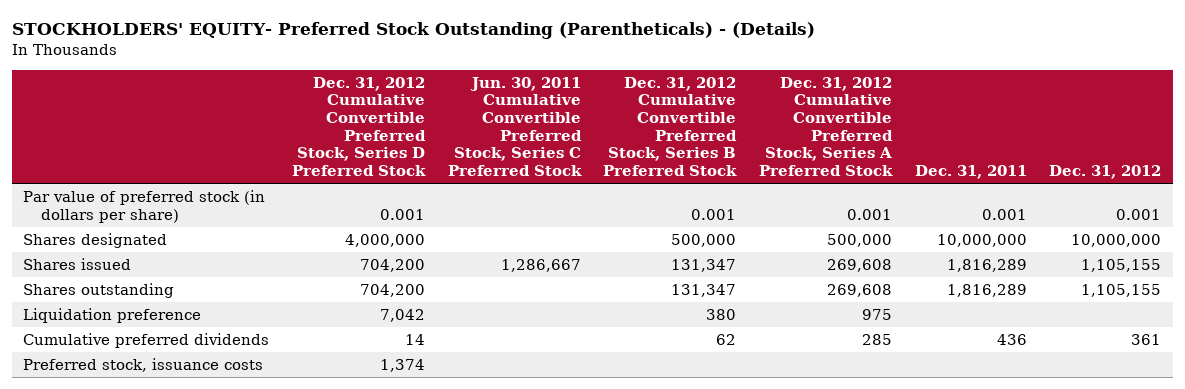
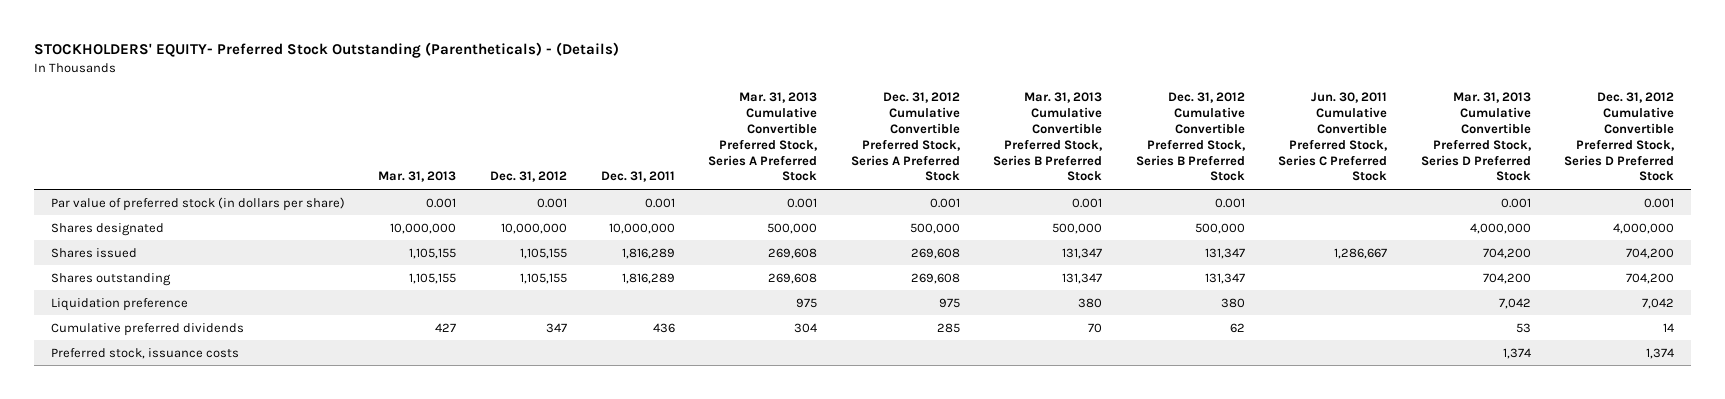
- | Dec. 31, 2012 Cumulative Convertible Preferred Stock, Series D Preferred Stock | Jun. 30, 2011 Cumulative Convertible Preferred Stock, Series C Preferred Stock | Dec. 31, 2012 Cumulative Convertible Preferred Stock, Series B Preferred Stock | Dec. 31, 2012 Cumulative Convertible Preferred Stock, Series A Preferred Stock | Dec. 31, 2011 | Dec. 31, 2012
+ | Mar. 31, 2013 | Dec. 31, 2012 | Dec. 31, 2011 | Mar. 31, 2013 Cumulative Convertible Preferred Stock, Series A Preferred Stock | Dec. 31, 2012 Cumulative Convertible Preferred Stock, Series A Preferred Stock | Mar. 31, 2013 Cumulative Convertible Preferred Stock, Series B Preferred Stock | Dec. 31, 2012 Cumulative Convertible Preferred Stock, Series B Preferred Stock | Jun. 30, 2011 Cumulative Convertible Preferred Stock, Series C Preferred Stock | Mar. 31, 2013 Cumulative Convertible Preferred Stock, Series D Preferred Stock | Dec. 31, 2012 Cumulative Convertible Preferred Stock, Series D Preferred Stock
- Cumulative preferred dividends | 14 | | 62 | 285 | 436 | 361
+ Cumulative preferred dividends | 427 | 347 | 436 | 304 | 285 | 70 | 62 | | 53 | 14

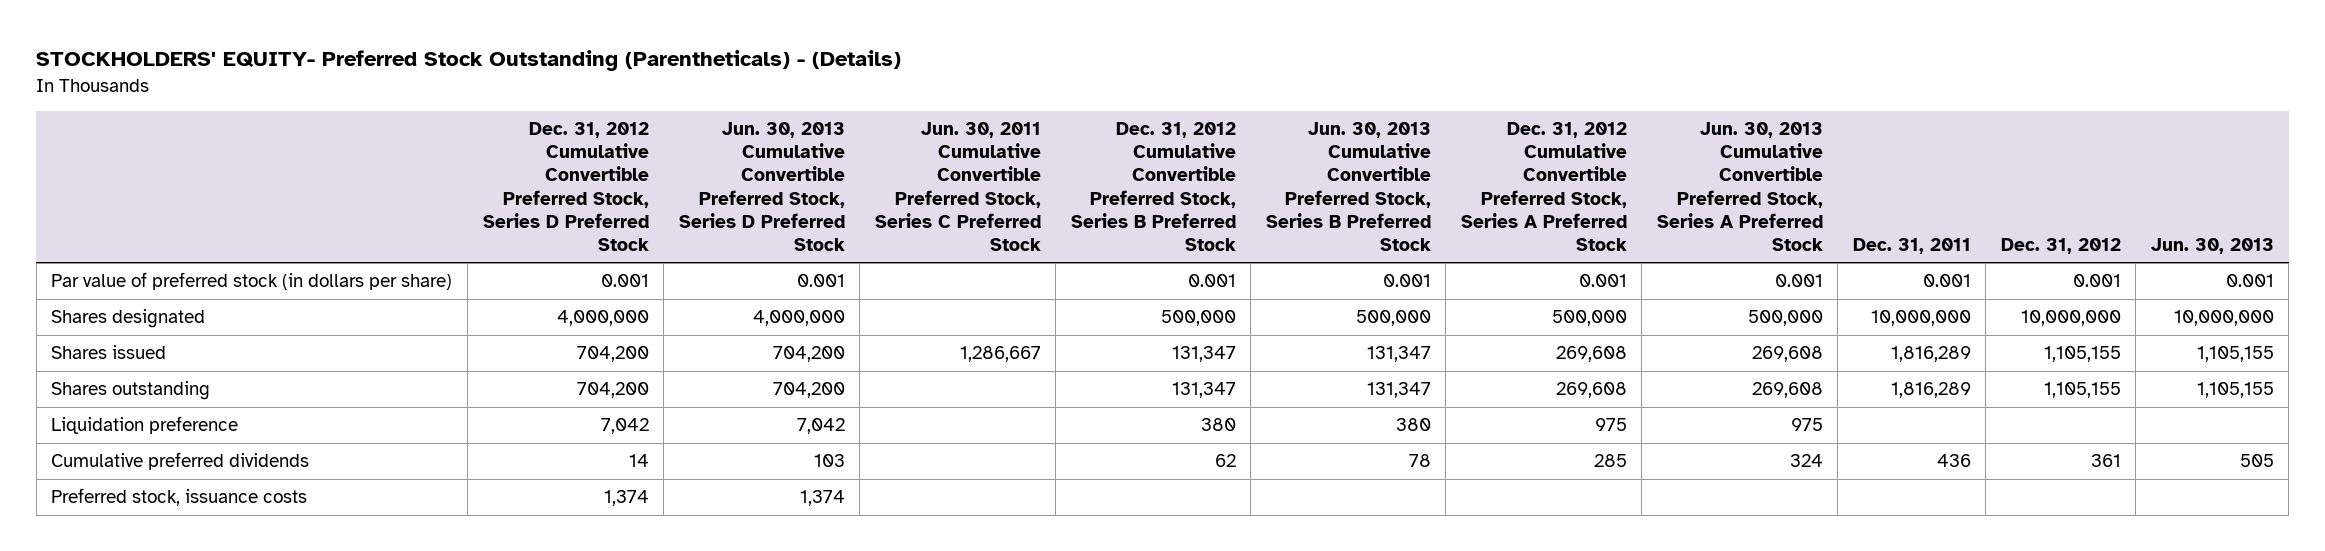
- | Mar. 31, 2013 | Dec. 31, 2012 | Dec. 31, 2011 | Mar. 31, 2013 Cumulative Convertible Preferred Stock, Series A Preferred Stock | Dec. 31, 2012 Cumulative Convertible Preferred Stock, Series A Preferred Stock | Mar. 31, 2013 Cumulative Convertible Preferred Stock, Series B Preferred Stock | Dec. 31, 2012 Cumulative Convertible Preferred Stock, Series B Preferred Stock | Jun. 30, 2011 Cumulative Convertible Preferred Stock, Series C Preferred Stock | Mar. 31, 2013 Cumulative Convertible Preferred Stock, Series D Preferred Stock | Dec. 31, 2012 Cumulative Convertible Preferred Stock, Series D Preferred Stock
+ | Dec. 31, 2012 Cumulative Convertible Preferred Stock, Series D Preferred Stock | Jun. 30, 2013 Cumulative Convertible Preferred Stock, Series D Preferred Stock | Jun. 30, 2011 Cumulative Convertible Preferred Stock, Series C Preferred Stock | Dec. 31, 2012 Cumulative Convertible Preferred Stock, Series B Preferred Stock | Jun. 30, 2013 Cumulative Convertible Preferred Stock, Series B Preferred Stock | Dec. 31, 2012 Cumulative Convertible Preferred Stock, Series A Preferred Stock | Jun. 30, 2013 Cumulative Convertible Preferred Stock, Series A Preferred Stock | Dec. 31, 2011 | Dec. 31, 2012 | Jun. 30, 2013
- Cumulative preferred dividends | 427 | 347 | 436 | 304 | 285 | 70 | 62 | | 53 | 14
+ Cumulative preferred dividends | 14 | 103 | | 62 | 78 | 285 | 324 | 436 | 361 | 505

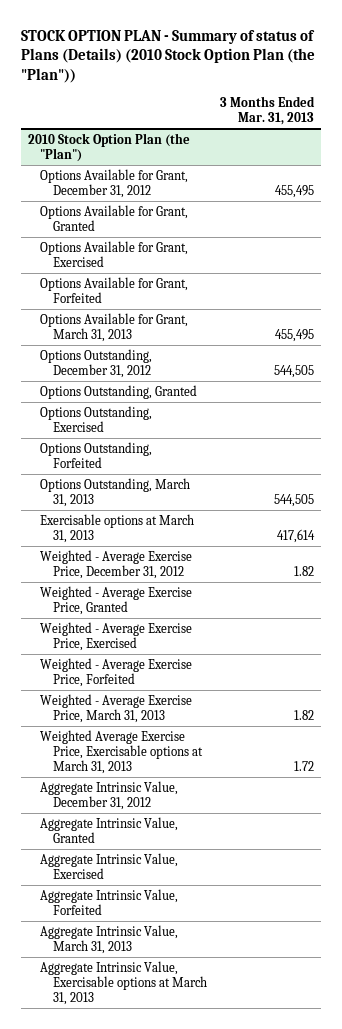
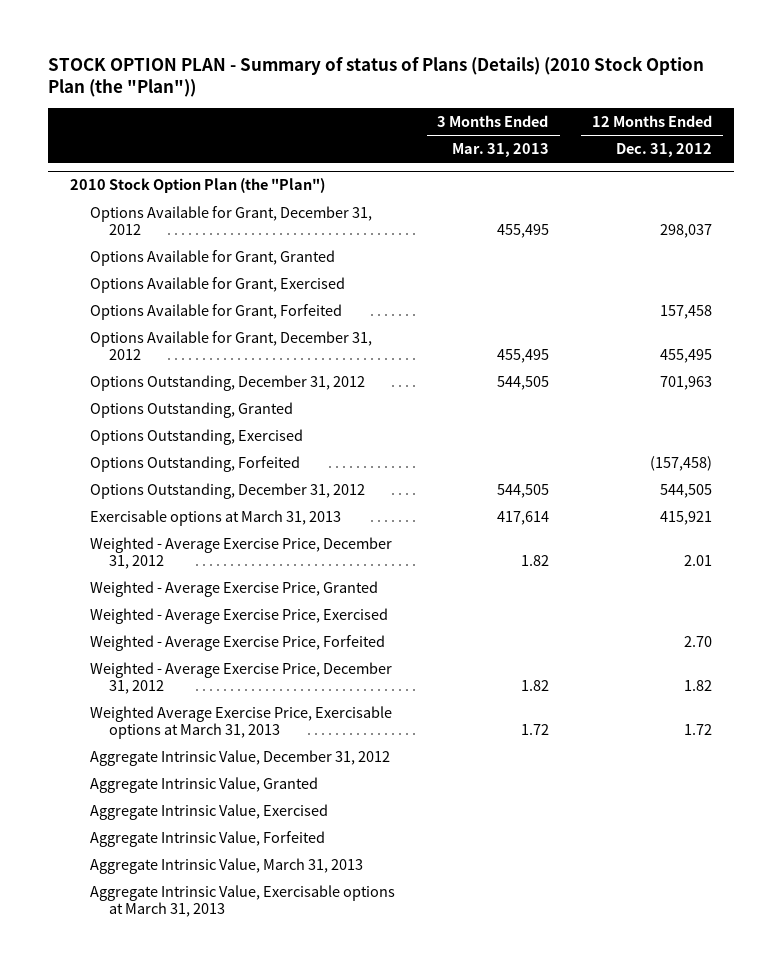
- | 3 Months Ended Mar. 31, 2013
+ | 3 Months Ended Mar. 31, 2013 | 12 Months Ended Dec. 31, 2012
@ 2010 Stock Option Plan (the "Plan")
- Options Available for Grant, March 31, 2013 | 455,495
+ Options Available for Grant, December 31, 2012 | 455,495 | 455,495
- Options Outstanding, March 31, 2013 | 544,505
+ Options Outstanding, December 31, 2012 | 544,505 | 544,505
- Weighted - Average Exercise Price, March 31, 2013 | 1.82
+ Weighted - Average Exercise Price, December 31, 2012 | 1.82 | 1.82

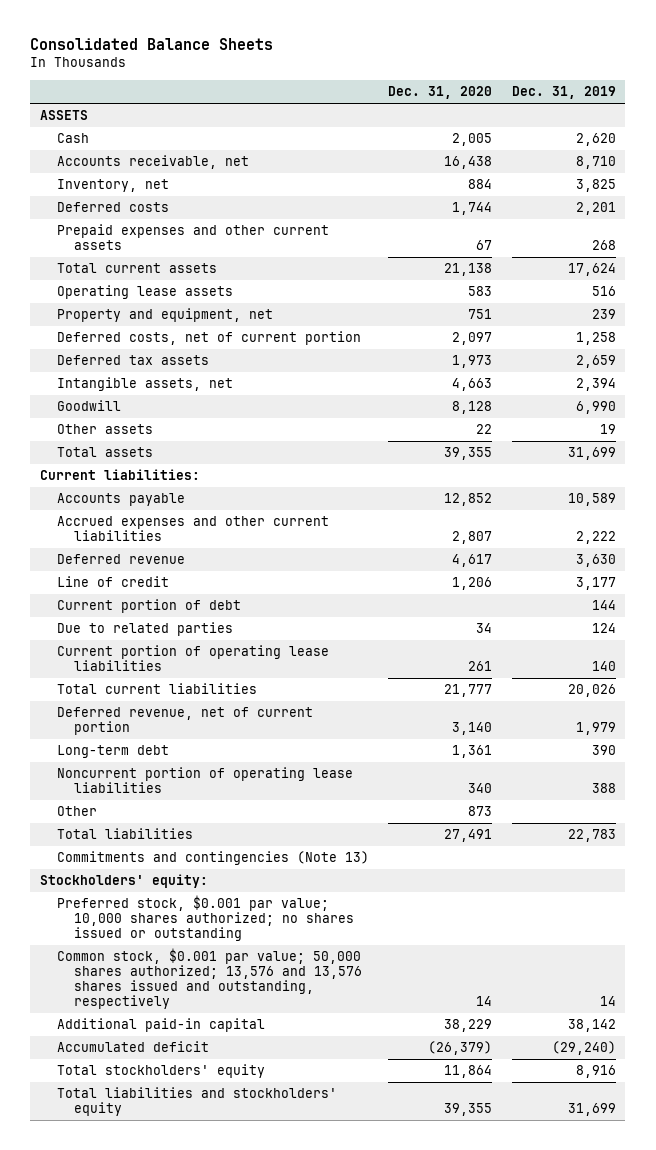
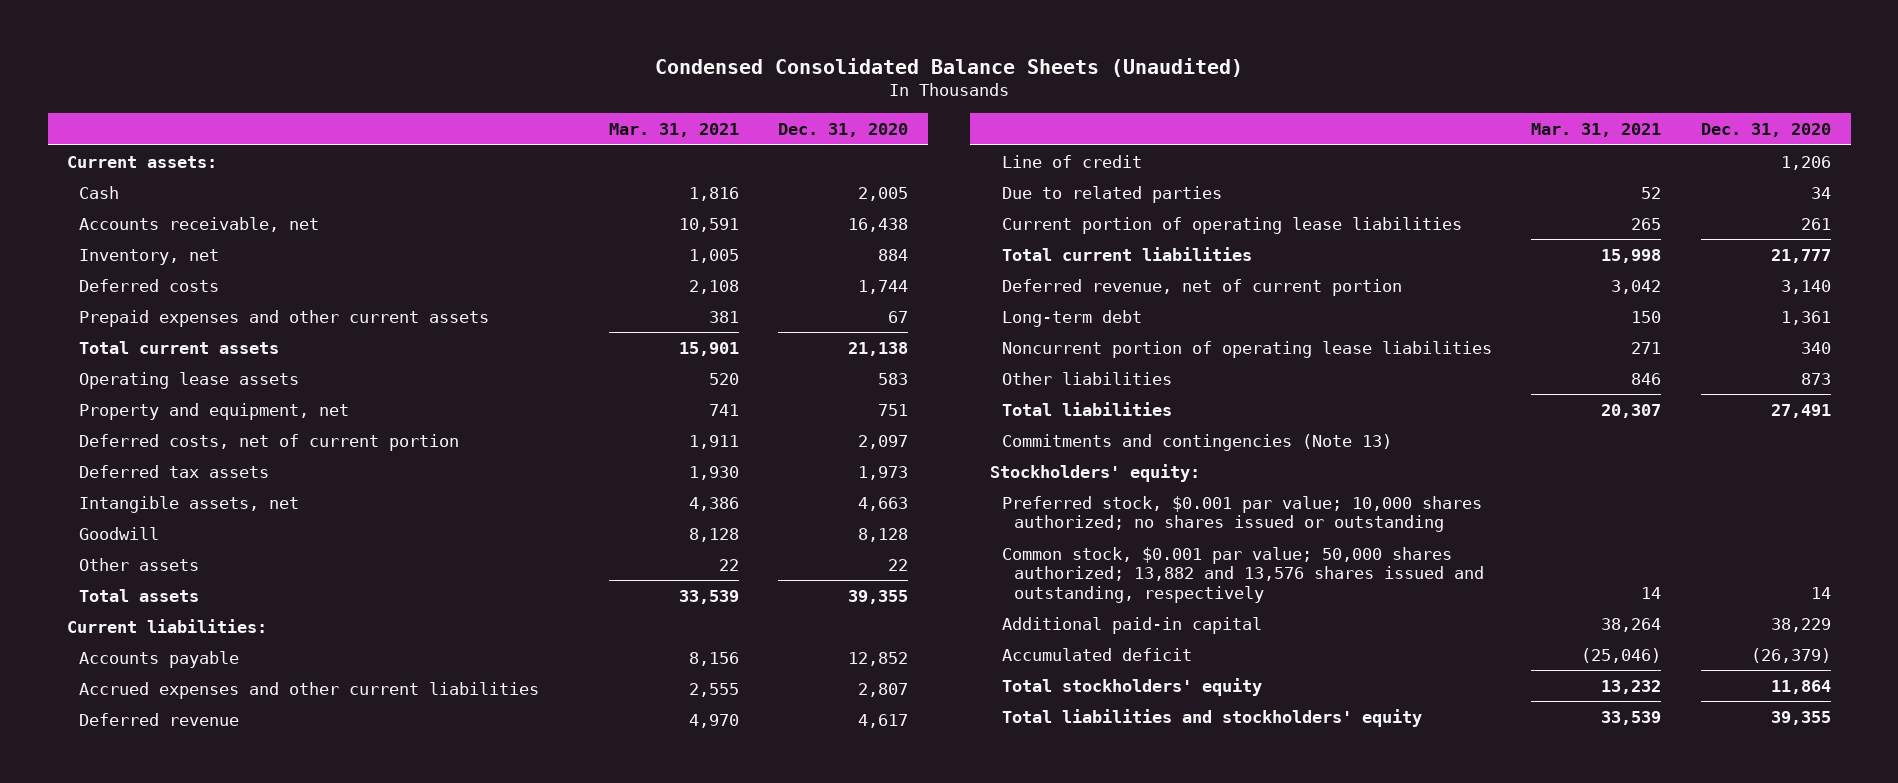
- Consolidated Balance Sheets
+ Condensed Consolidated Balance Sheets (Unaudited)
- | Dec. 31, 2020 | Dec. 31, 2019
+ | Mar. 31, 2021 | Dec. 31, 2020
- ASSETS
+ Current assets:
- Current portion of debt | | 144
- Other | 873 |
+ Other liabilities | 846 | 873
- Common stock, $0.001 par value; 50,000 shares authorized; 13,576 and 13,576 shares issued and outstanding, respectively | 14 | 14
+ Common stock, $0.001 par value; 50,000 shares authorized; 13,882 and 13,576 shares issued and outstanding, respectively | 14 | 14

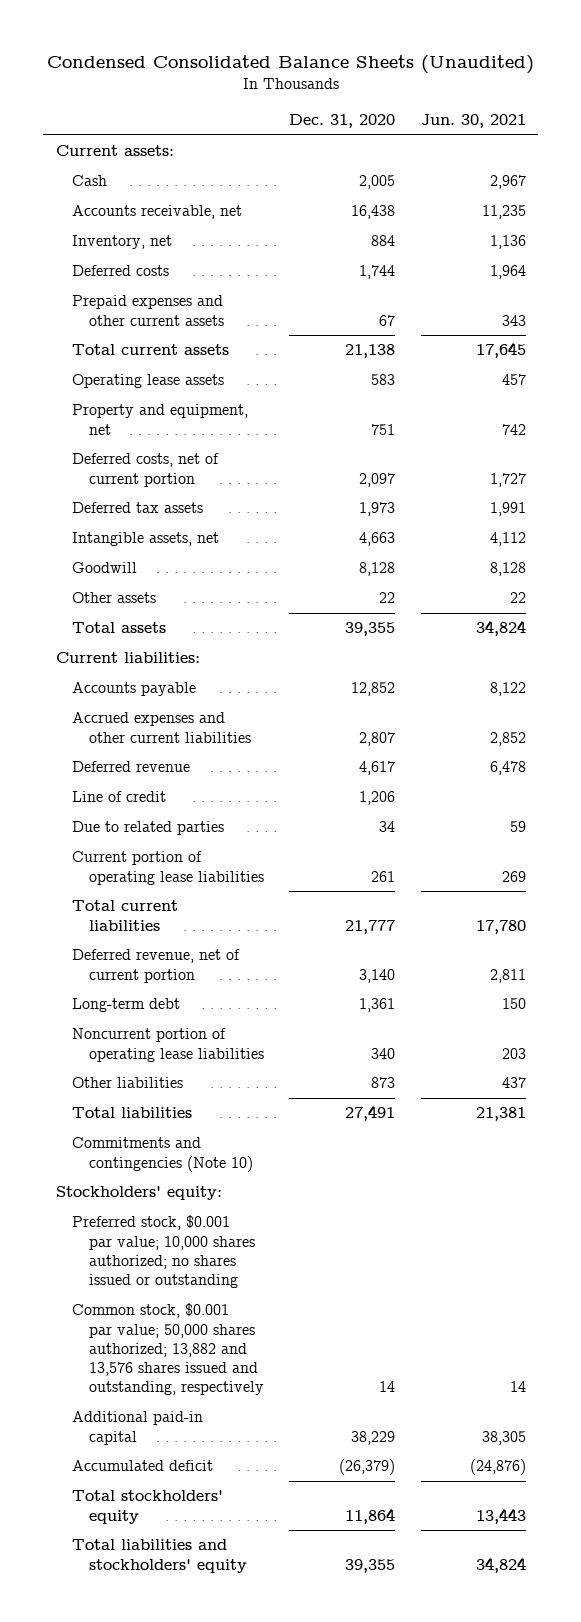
- | Mar. 31, 2021 | Dec. 31, 2020
+ | Dec. 31, 2020 | Jun. 30, 2021
- Commitments and contingencies (Note 13)
+ Commitments and contingencies (Note 10)

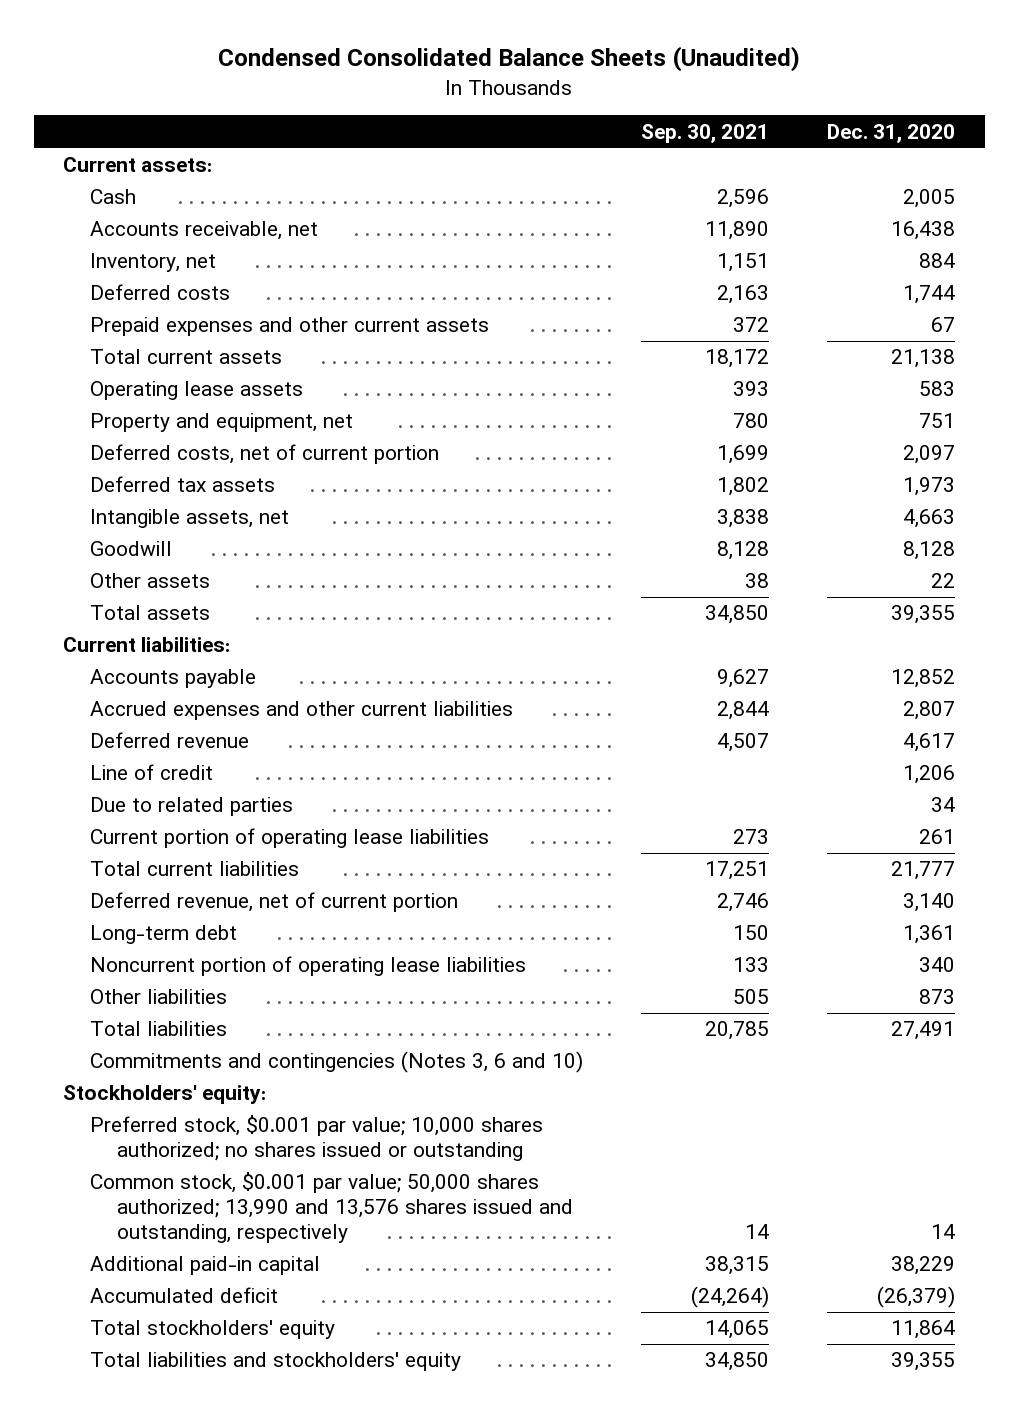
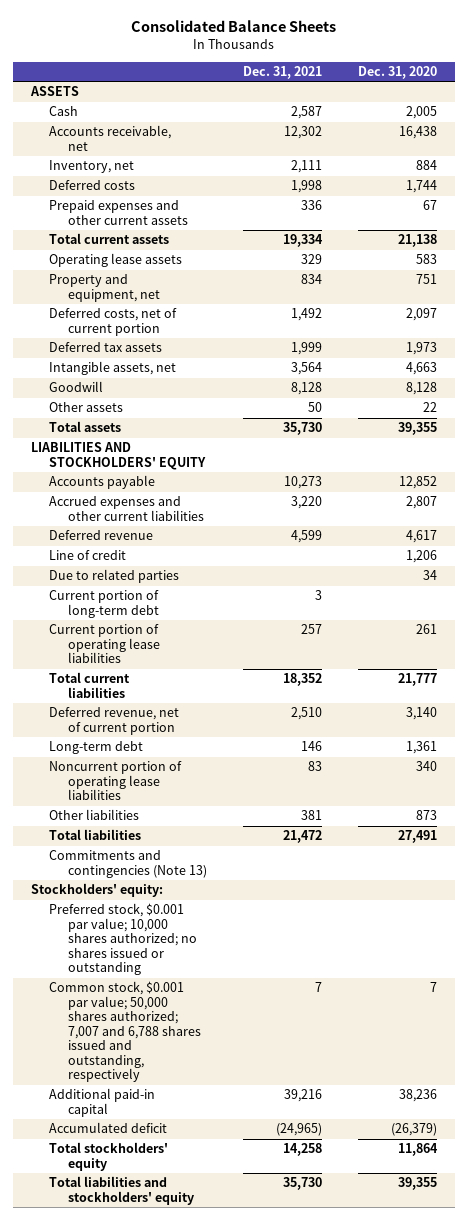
- Condensed Consolidated Balance Sheets (Unaudited)
+ Consolidated Balance Sheets
- | Sep. 30, 2021 | Dec. 31, 2020
+ | Dec. 31, 2021 | Dec. 31, 2020
- Current assets:
+ ASSETS
- Current liabilities:
+ LIABILITIES AND STOCKHOLDERS' EQUITY
+ Current portion of long-term debt | 3 |
- Commitments and contingencies (Notes 3, 6 and 10)
+ Commitments and contingencies (Note 13)
- Common stock, $0.001 par value; 50,000 shares authorized; 13,990 and 13,576 shares issued and outstanding, respectively | 14 | 14
- Additional paid-in capital | 38,315 | 38,229
+ Common stock, $0.001 par value; 50,000 shares authorized; 7,007 and 6,788 shares issued and outstanding, respectively | 7 | 7
+ Additional paid-in capital | 39,216 | 38,236

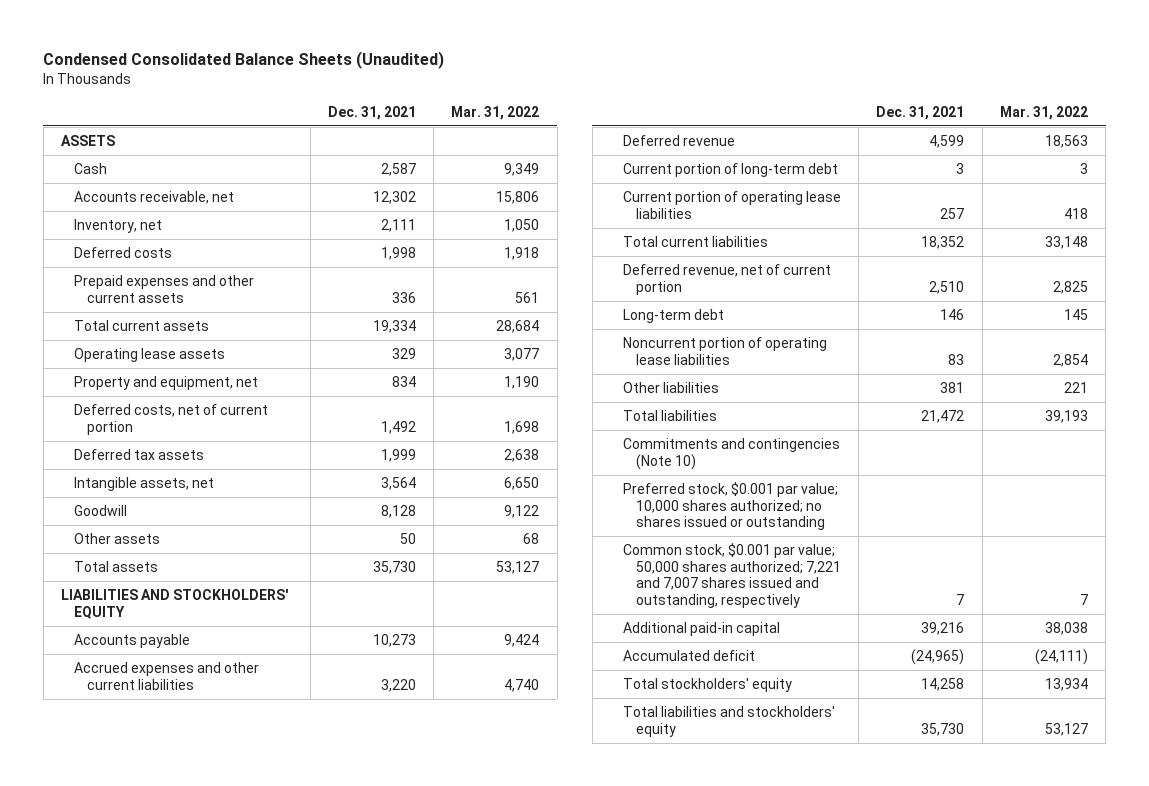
- Consolidated Balance Sheets
+ Condensed Consolidated Balance Sheets (Unaudited)
- | Dec. 31, 2021 | Dec. 31, 2020
+ | Dec. 31, 2021 | Mar. 31, 2022
- Line of credit | | 1,206
- Due to related parties | | 34
- Commitments and contingencies (Note 13)
- Stockholders' equity:
+ Commitments and contingencies (Note 10)
- Common stock, $0.001 par value; 50,000 shares authorized; 7,007 and 6,788 shares issued and outstanding, respectively | 7 | 7
+ Common stock, $0.001 par value; 50,000 shares authorized; 7,221 and 7,007 shares issued and outstanding, respectively | 7 | 7

